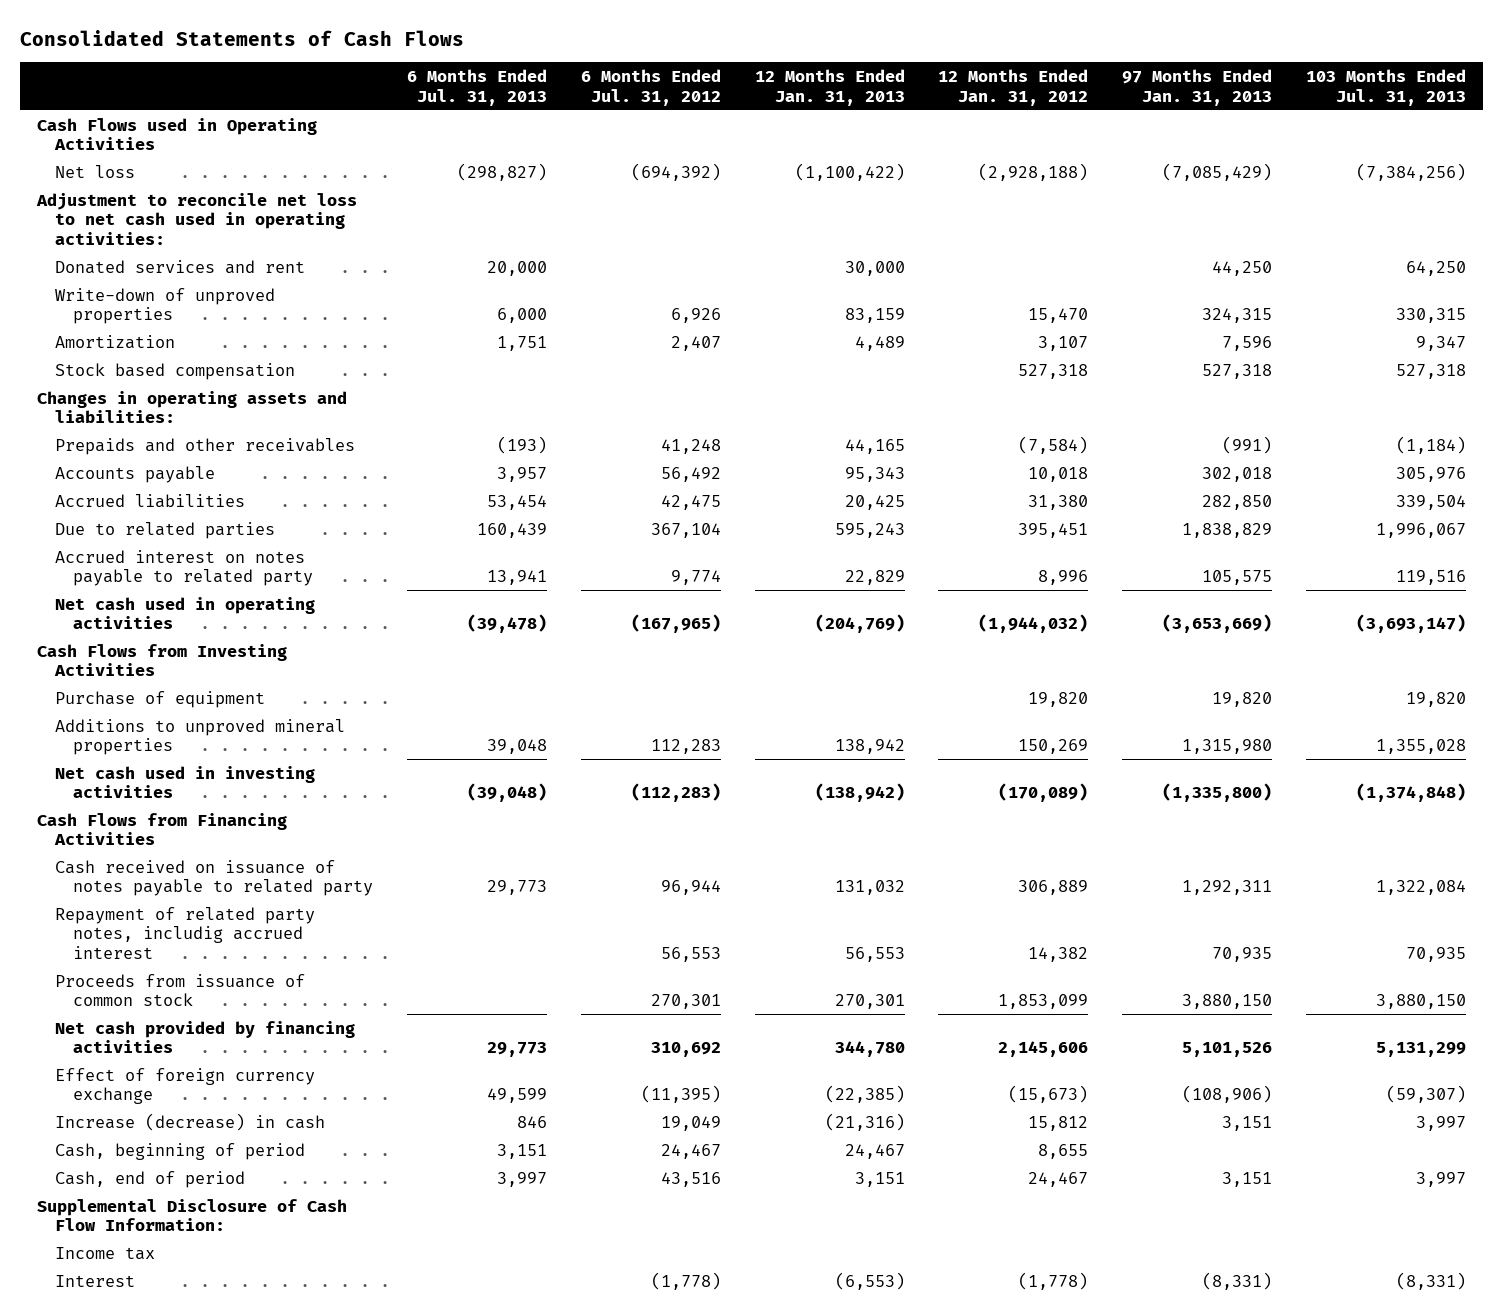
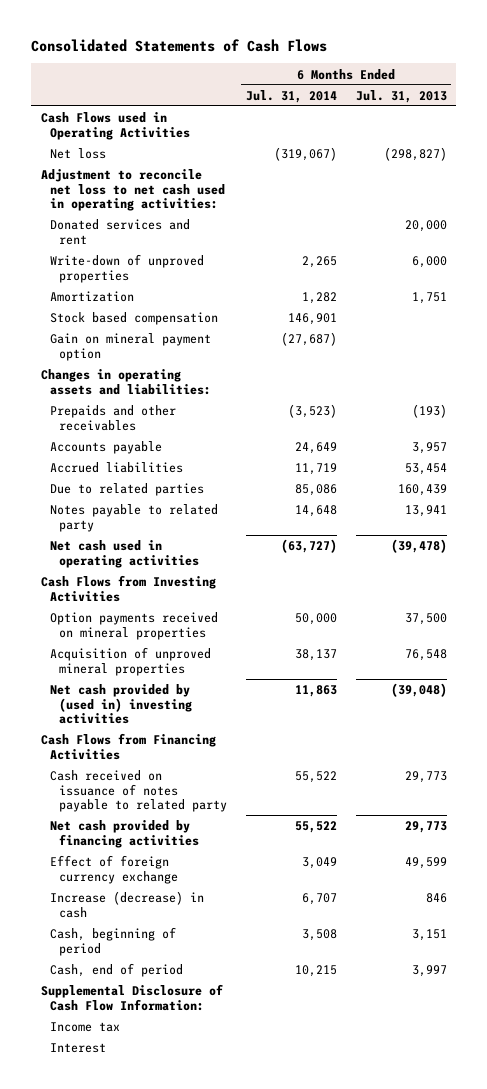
- | 6 Months Ended Jul. 31, 2013 | 6 Months Ended Jul. 31, 2012 | 12 Months Ended Jan. 31, 2013 | 12 Months Ended Jan. 31, 2012 | 97 Months Ended Jan. 31, 2013 | 103 Months Ended Jul. 31, 2013
+ | 6 Months Ended Jul. 31, 2014 | 6 Months Ended Jul. 31, 2013
+ Gain on mineral payment option | (27,687) |
- Accrued interest on notes payable to related party | 13,941 | 9,774 | 22,829 | 8,996 | 105,575 | 119,516
+ Notes payable to related party | 14,648 | 13,941
- Purchase of equipment | | | | 19,820 | 19,820 | 19,820
- Additions to unproved mineral properties | 39,048 | 112,283 | 138,942 | 150,269 | 1,315,980 | 1,355,028
- Net cash used in investing activities | (39,048) | (112,283) | (138,942) | (170,089) | (1,335,800) | (1,374,848)
+ Option payments received on mineral properties | 50,000 | 37,500
+ Acquisition of unproved mineral properties | 38,137 | 76,548
+ Net cash provided by (used in) investing activities | 11,863 | (39,048)
- Repayment of related party notes, includig accrued interest | | 56,553 | 56,553 | 14,382 | 70,935 | 70,935
- Proceeds from issuance of common stock | | 270,301 | 270,301 | 1,853,099 | 3,880,150 | 3,880,150

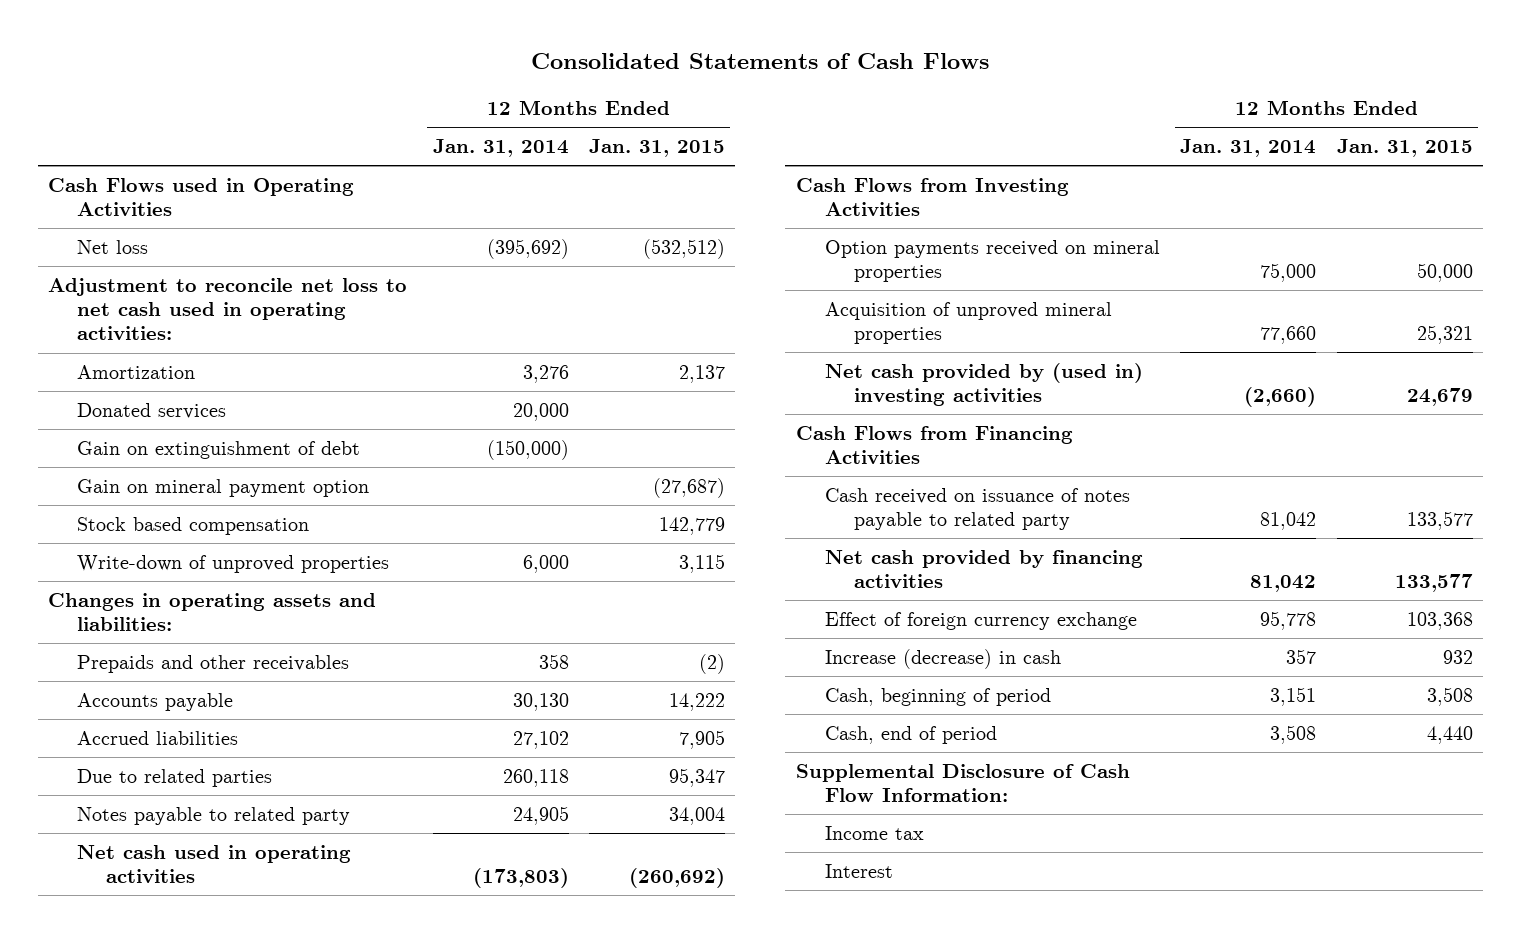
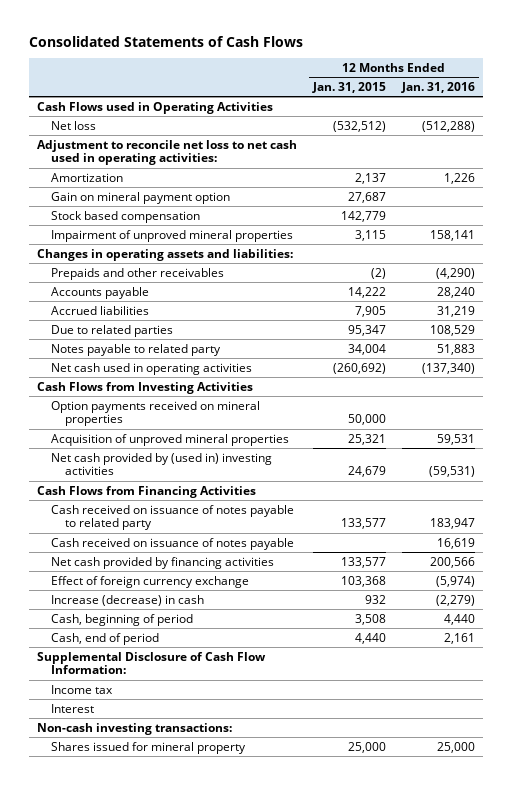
- | 12 Months Ended Jan. 31, 2014 | 12 Months Ended Jan. 31, 2015
+ | 12 Months Ended Jan. 31, 2015 | 12 Months Ended Jan. 31, 2016
- Donated services | 20,000 |
- Gain on extinguishment of debt | (150,000) |
- Gain on mineral payment option | | (27,687)
+ Gain on mineral payment option | 27,687 |
- Write-down of unproved properties | 6,000 | 3,115
+ Impairment of unproved mineral properties | 3,115 | 158,141
+ Cash received on issuance of notes payable | | 16,619
+ Non-cash investing transactions:
+ Shares issued for mineral property | 25,000 | 25,000

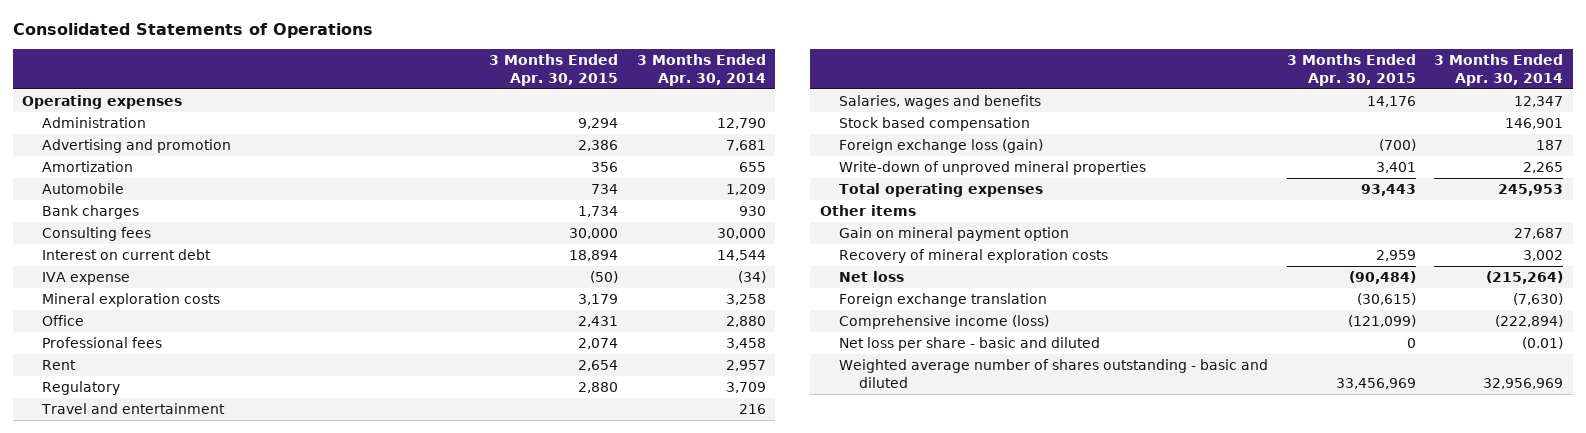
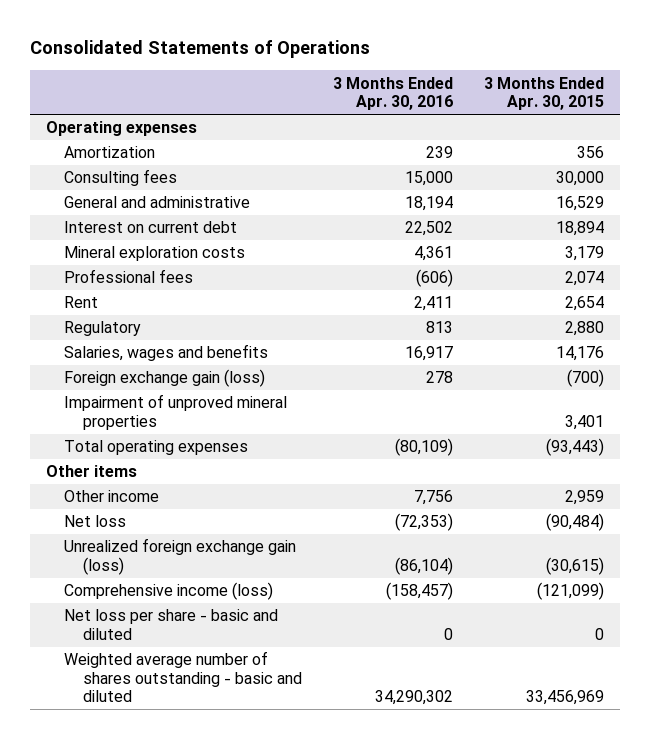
- | 3 Months Ended Apr. 30, 2015 | 3 Months Ended Apr. 30, 2014
+ | 3 Months Ended Apr. 30, 2016 | 3 Months Ended Apr. 30, 2015
- Administration | 9,294 | 12,790
- Advertising and promotion | 2,386 | 7,681
- Automobile | 734 | 1,209
- Bank charges | 1,734 | 930
+ General and administrative | 18,194 | 16,529
- IVA expense | (50) | (34)
- Office | 2,431 | 2,880
- Travel and entertainment | | 216
- Stock based compensation | | 146,901
- Foreign exchange loss (gain) | (700) | 187
- Write-down of unproved mineral properties | 3,401 | 2,265
- Total operating expenses | 93,443 | 245,953
+ Foreign exchange gain (loss) | 278 | (700)
+ Impairment of unproved mineral properties | | 3,401
+ Total operating expenses | (80,109) | (93,443)
- Gain on mineral payment option | | 27,687
- Recovery of mineral exploration costs | 2,959 | 3,002
+ Other income | 7,756 | 2,959
- Foreign exchange translation | (30,615) | (7,630)
+ Unrealized foreign exchange gain (loss) | (86,104) | (30,615)

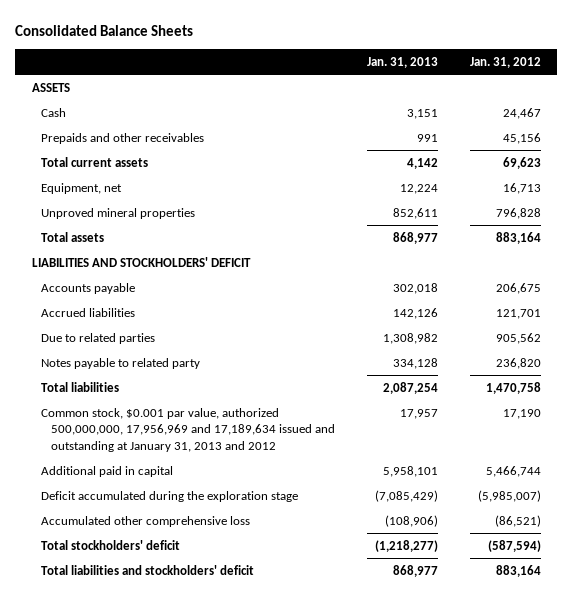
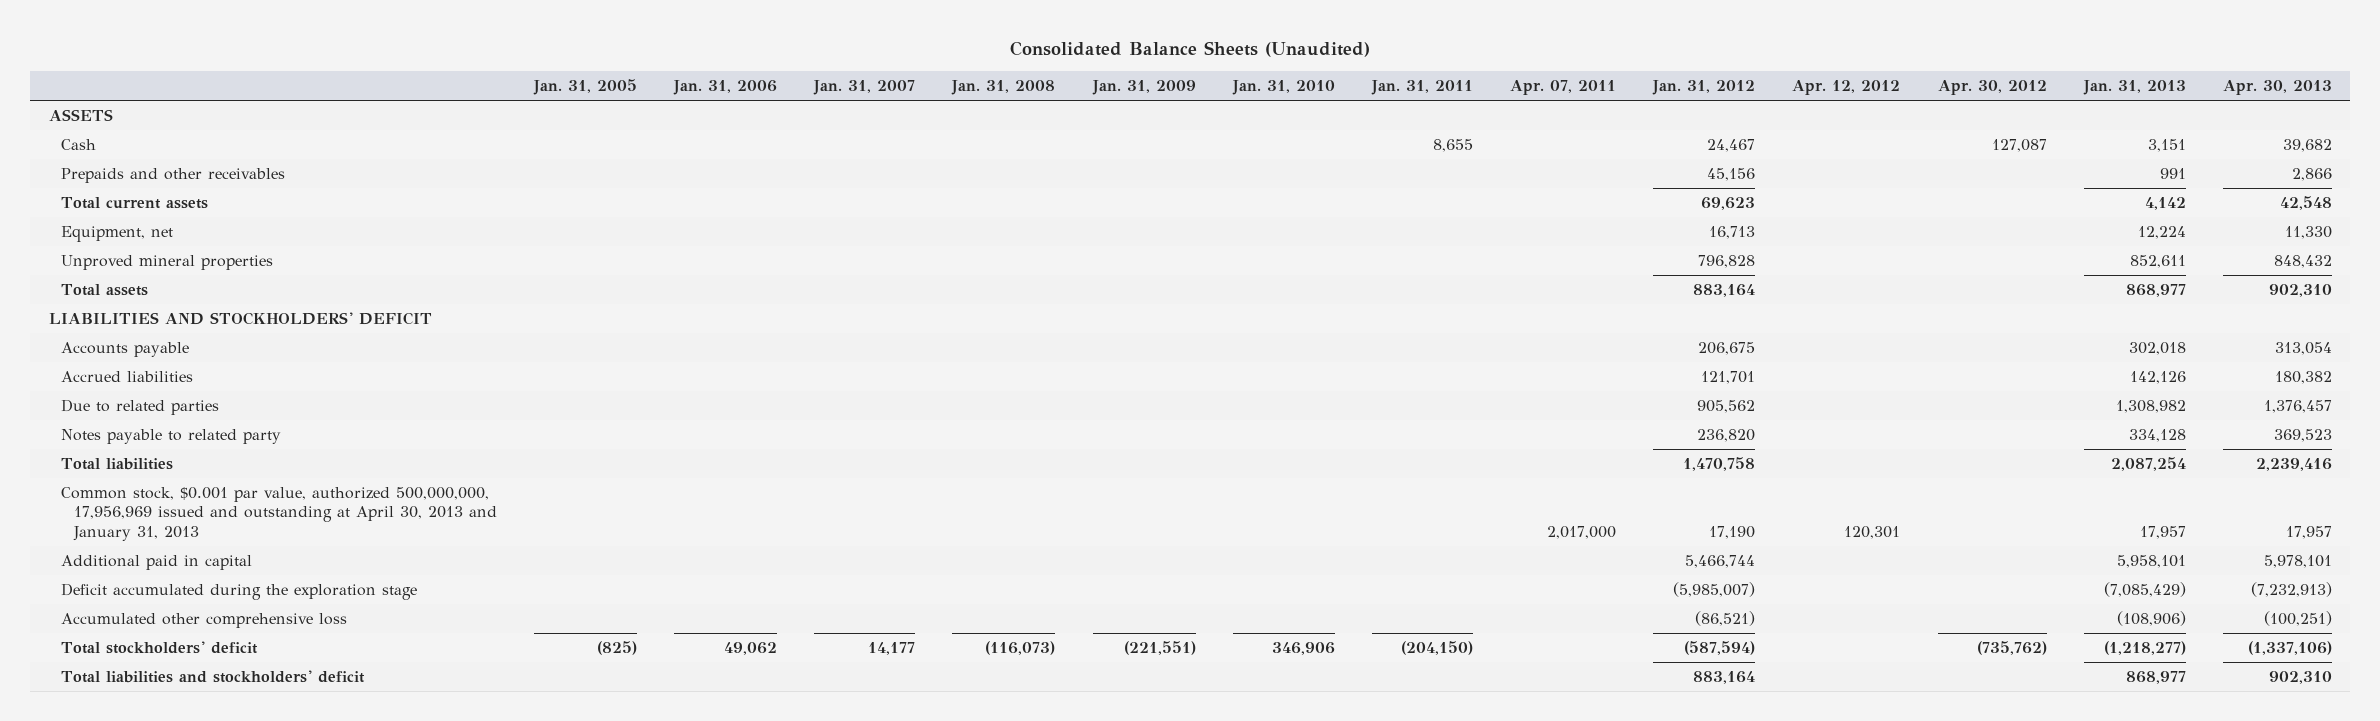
- Consolidated Balance Sheets
+ Consolidated Balance Sheets (Unaudited)
- | Jan. 31, 2013 | Jan. 31, 2012
+ | Jan. 31, 2005 | Jan. 31, 2006 | Jan. 31, 2007 | Jan. 31, 2008 | Jan. 31, 2009 | Jan. 31, 2010 | Jan. 31, 2011 | Apr. 07, 2011 | Jan. 31, 2012 | Apr. 12, 2012 | Apr. 30, 2012 | Jan. 31, 2013 | Apr. 30, 2013
- Common stock, $0.001 par value, authorized 500,000,000, 17,956,969 and 17,189,634 issued and outstanding at January 31, 2013 and 2012 | 17,957 | 17,190
+ Common stock, $0.001 par value, authorized 500,000,000, 17,956,969 issued and outstanding at April 30, 2013 and January 31, 2013 | | | | | | | | 2,017,000 | 17,190 | 120,301 | | 17,957 | 17,957

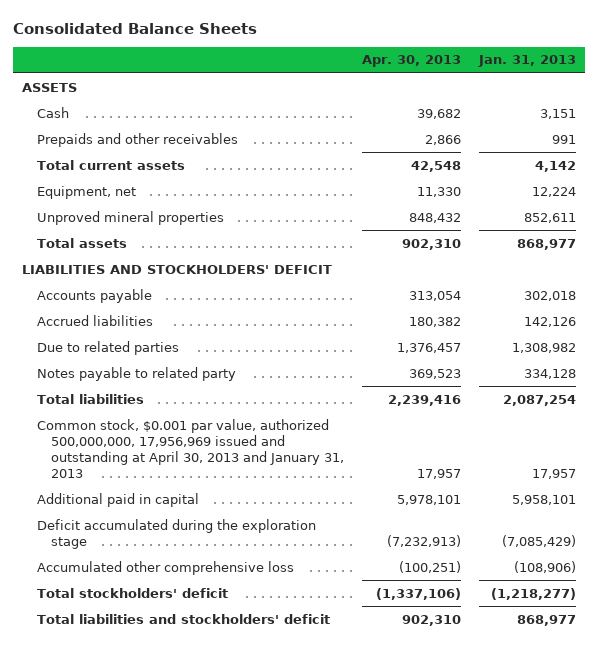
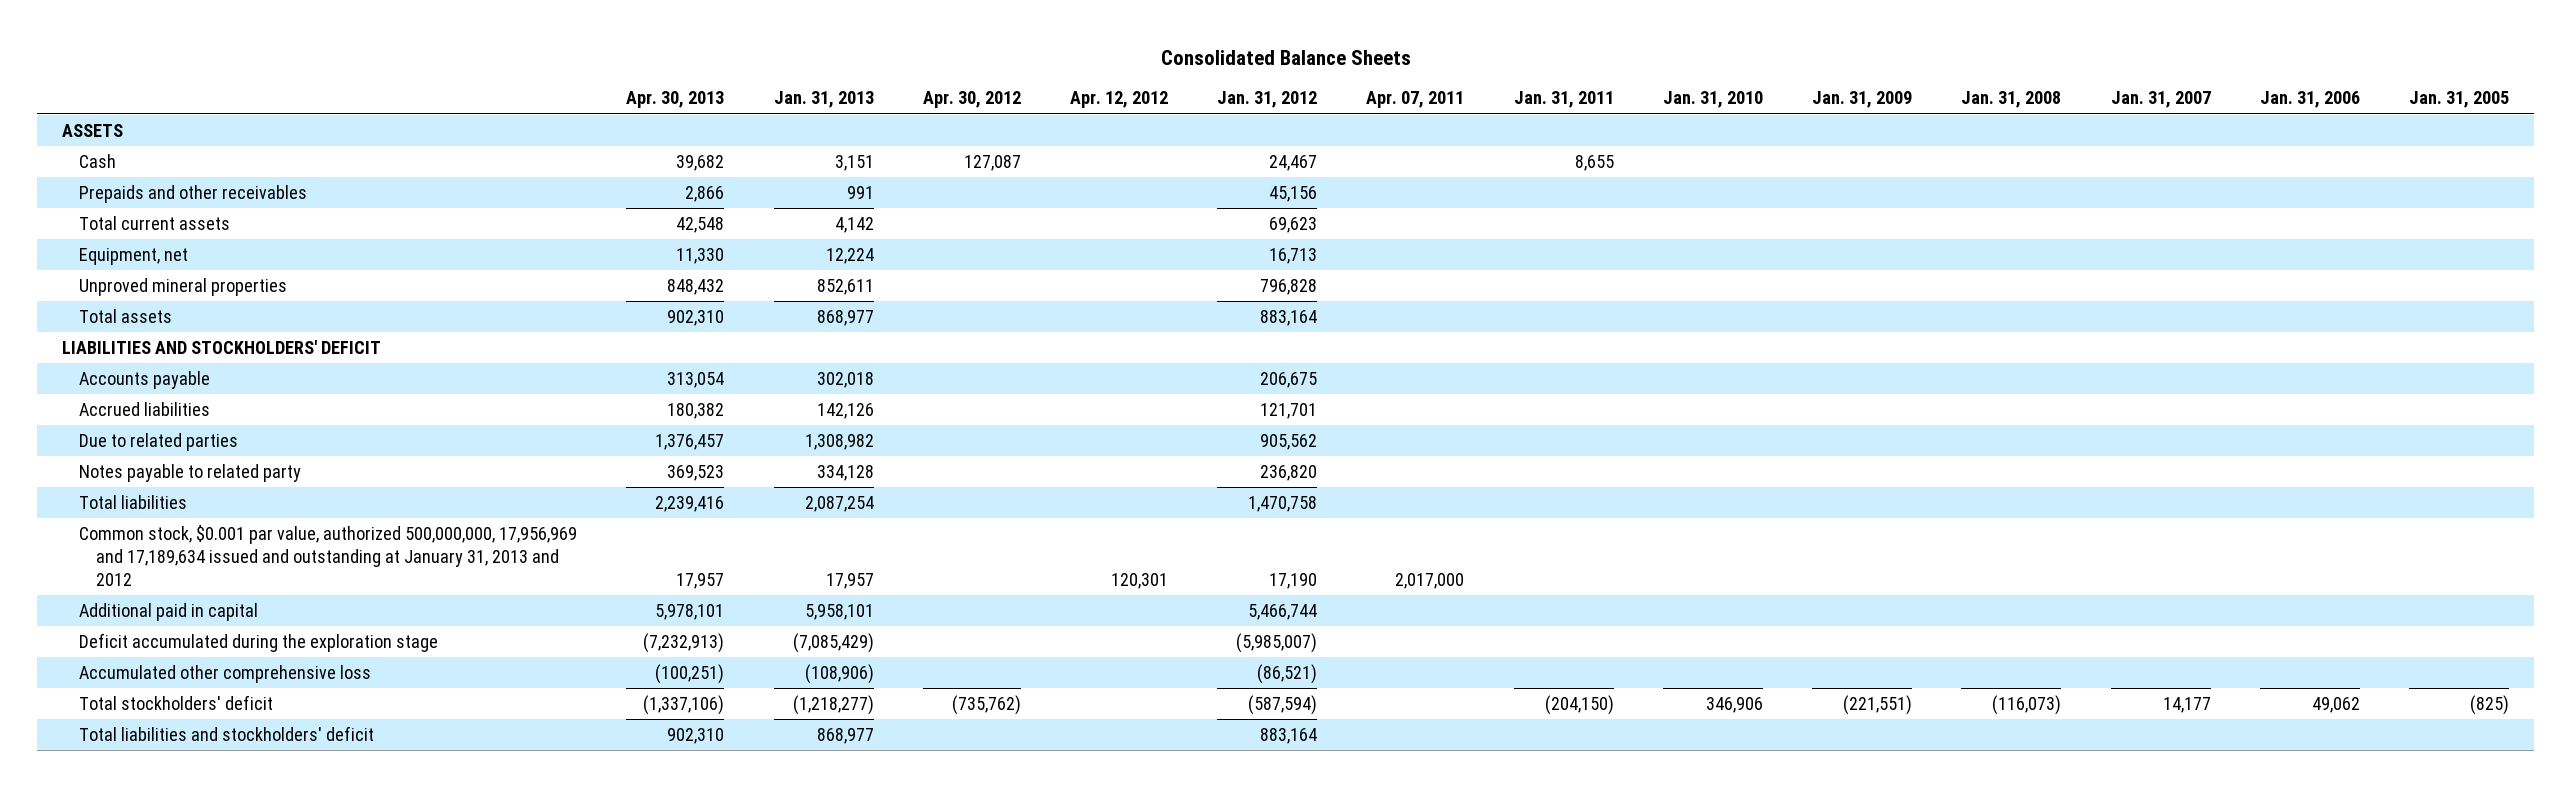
- | Apr. 30, 2013 | Jan. 31, 2013
+ | Apr. 30, 2013 | Jan. 31, 2013 | Apr. 30, 2012 | Apr. 12, 2012 | Jan. 31, 2012 | Apr. 07, 2011 | Jan. 31, 2011 | Jan. 31, 2010 | Jan. 31, 2009 | Jan. 31, 2008 | Jan. 31, 2007 | Jan. 31, 2006 | Jan. 31, 2005
- Common stock, $0.001 par value, authorized 500,000,000, 17,956,969 issued and outstanding at April 30, 2013 and January 31, 2013 | 17,957 | 17,957
+ Common stock, $0.001 par value, authorized 500,000,000, 17,956,969 and 17,189,634 issued and outstanding at January 31, 2013 and 2012 | 17,957 | 17,957 | | 120,301 | 17,190 | 2,017,000 | | | | | | |

